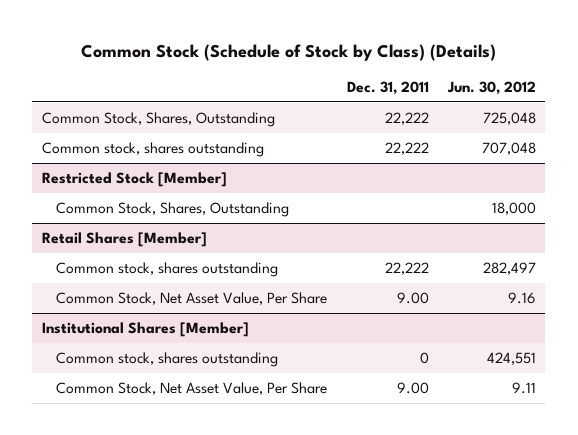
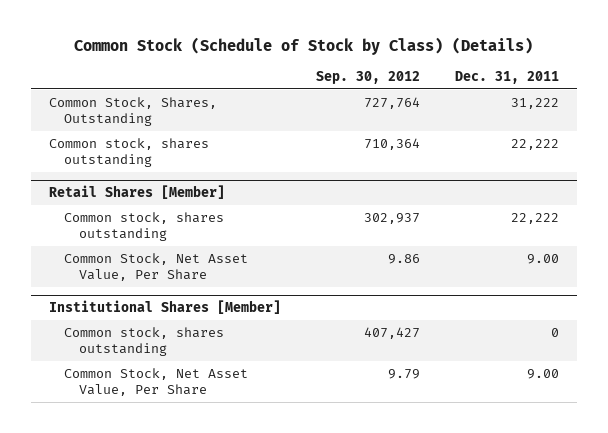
- | Dec. 31, 2011 | Jun. 30, 2012
+ | Sep. 30, 2012 | Dec. 31, 2011
- Common Stock, Shares, Outstanding | 22,222 | 725,048
+ Common Stock, Shares, Outstanding | 727,764 | 31,222
- Restricted Stock [Member]
- Common Stock, Shares, Outstanding | | 18,000

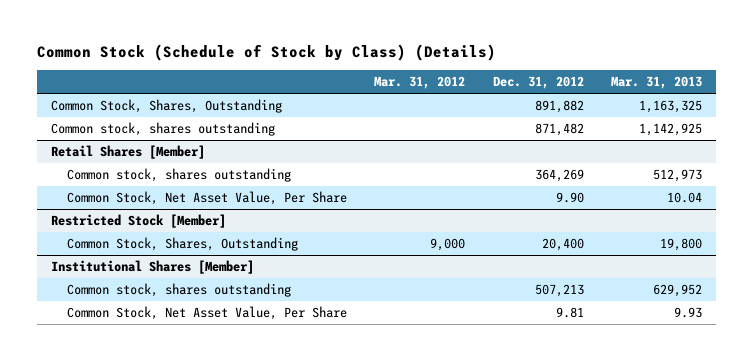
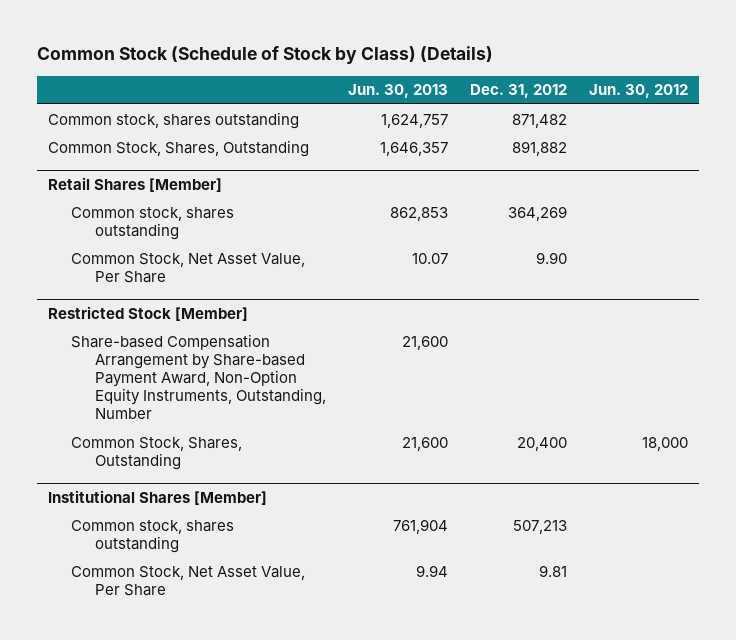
- | Mar. 31, 2012 | Dec. 31, 2012 | Mar. 31, 2013
+ | Jun. 30, 2013 | Dec. 31, 2012 | Jun. 30, 2012
moved down: Common Stock, Shares, Outstanding | 1,646,357 | 891,882 |
@ Restricted Stock [Member]
+ Share-based Compensation Arrangement by Share-based Payment Award, Non-Option Equity Instruments, Outstanding, Number | 21,600 | |

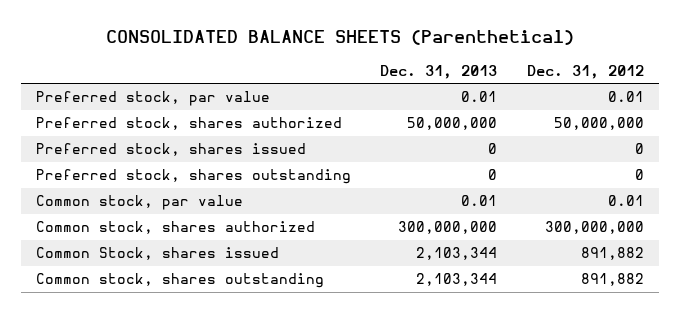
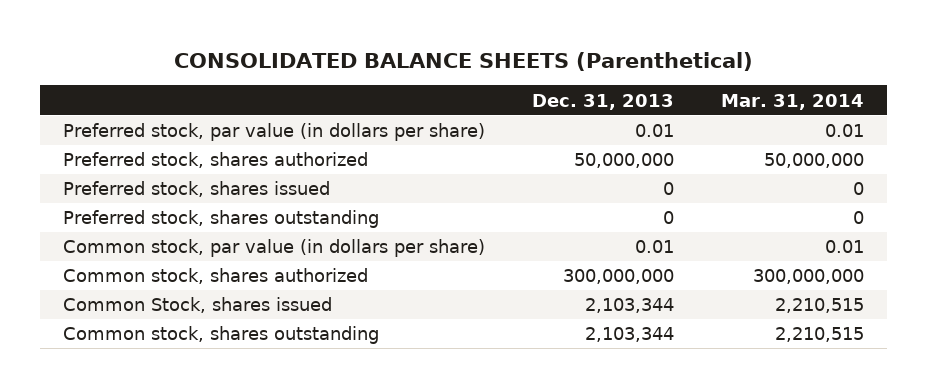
- | Dec. 31, 2013 | Dec. 31, 2012
+ | Dec. 31, 2013 | Mar. 31, 2014
- Preferred stock, par value | 0.01 | 0.01
+ Preferred stock, par value (in dollars per share) | 0.01 | 0.01
- Common stock, par value | 0.01 | 0.01
+ Common stock, par value (in dollars per share) | 0.01 | 0.01

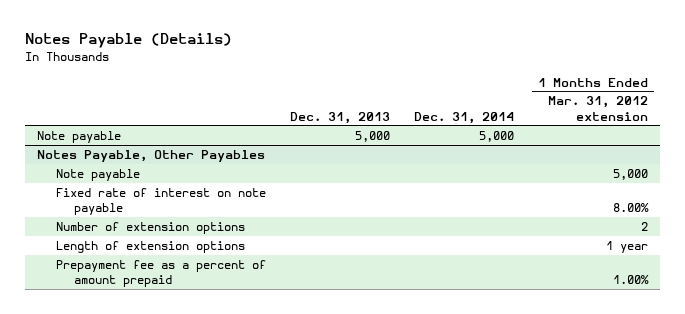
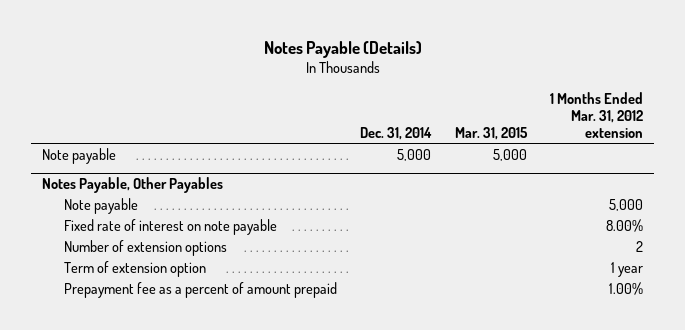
- | Dec. 31, 2013 | Dec. 31, 2014 | 1 Months Ended Mar. 31, 2012 extension
+ | Dec. 31, 2014 | Mar. 31, 2015 | 1 Months Ended Mar. 31, 2012 extension
@ Notes Payable, Other Payables
- Length of extension options | | | 1 year
+ Term of extension option | | | 1 year

